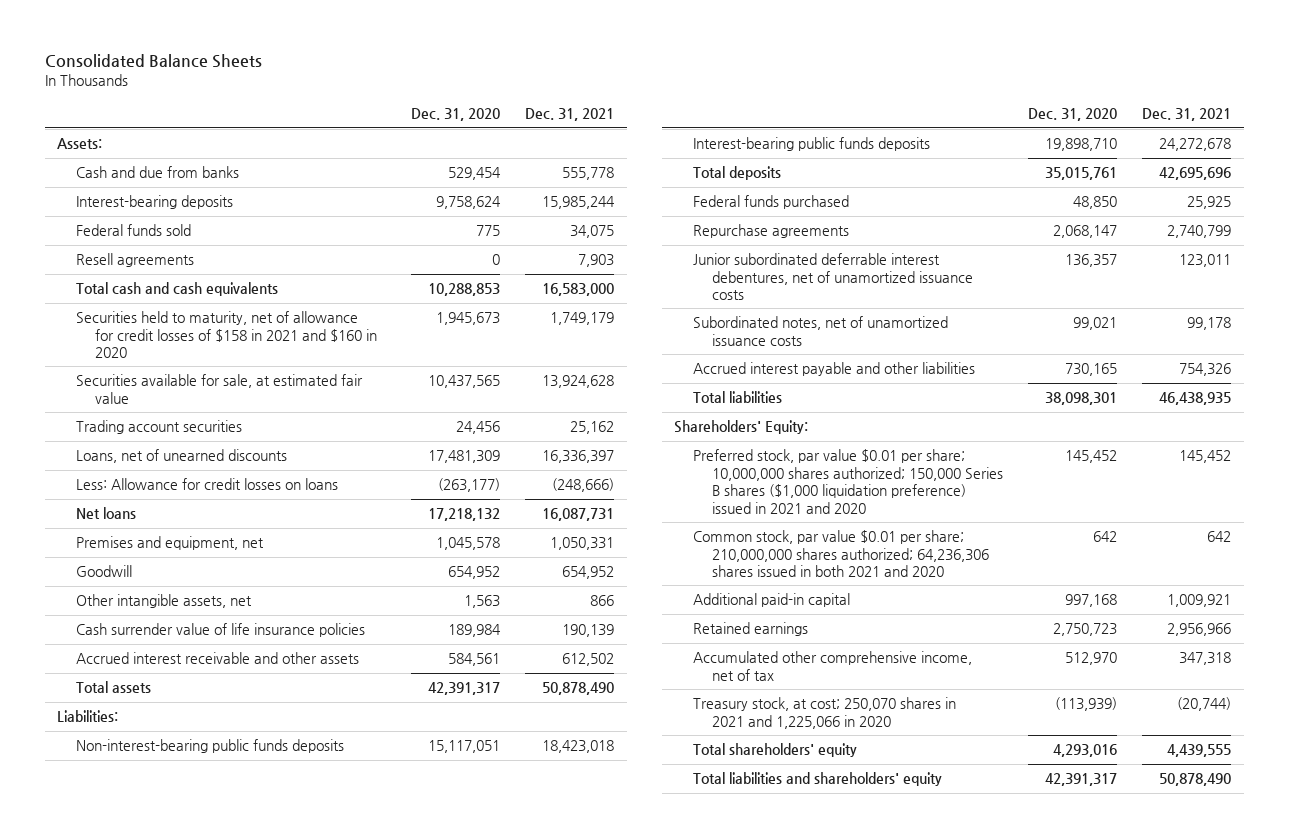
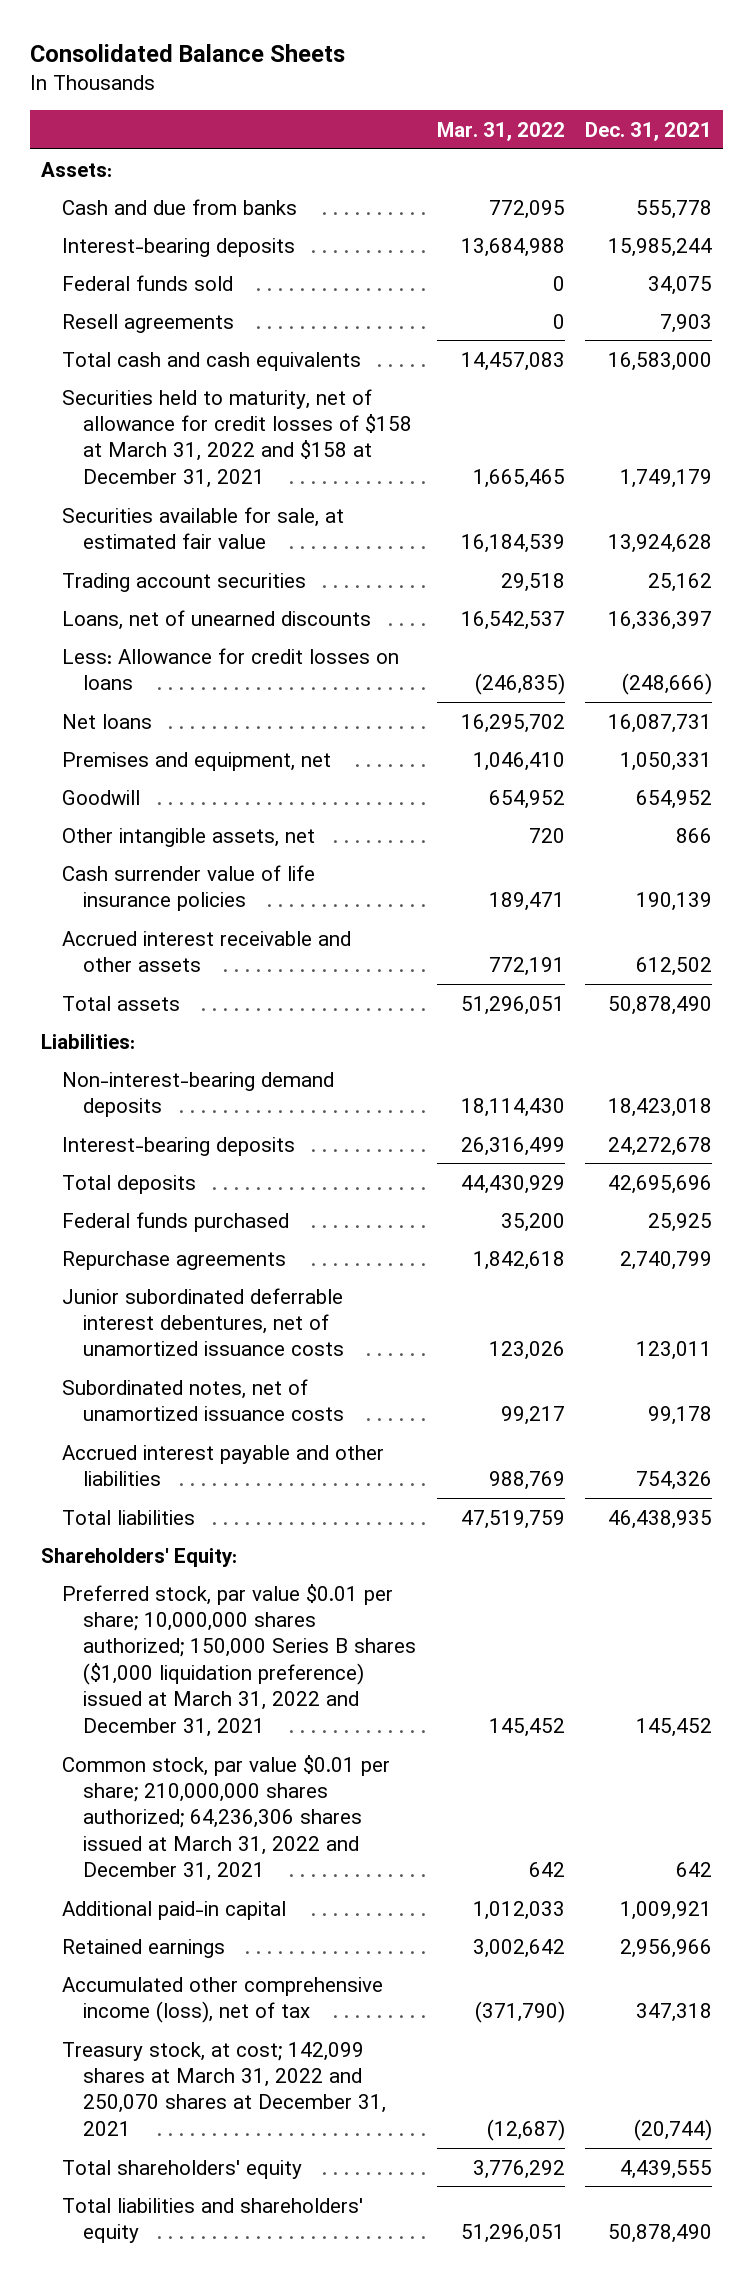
- | Dec. 31, 2020 | Dec. 31, 2021
+ | Mar. 31, 2022 | Dec. 31, 2021
- Securities held to maturity, net of allowance for credit losses of $158 in 2021 and $160 in 2020 | 1,945,673 | 1,749,179
+ Securities held to maturity, net of allowance for credit losses of $158 at March 31, 2022 and $158 at December 31, 2021 | 1,665,465 | 1,749,179
- Non-interest-bearing public funds deposits | 15,117,051 | 18,423,018
- Interest-bearing public funds deposits | 19,898,710 | 24,272,678
+ Non-interest-bearing demand deposits | 18,114,430 | 18,423,018
+ Interest-bearing deposits | 26,316,499 | 24,272,678
- Preferred stock, par value $0.01 per share; 10,000,000 shares authorized; 150,000 Series B shares ($1,000 liquidation preference) issued in 2021 and 2020 | 145,452 | 145,452
- Common stock, par value $0.01 per share; 210,000,000 shares authorized; 64,236,306 shares issued in both 2021 and 2020 | 642 | 642
+ Preferred stock, par value $0.01 per share; 10,000,000 shares authorized; 150,000 Series B shares ($1,000 liquidation preference) issued at March 31, 2022 and December 31, 2021 | 145,452 | 145,452
+ Common stock, par value $0.01 per share; 210,000,000 shares authorized; 64,236,306 shares issued at March 31, 2022 and December 31, 2021 | 642 | 642
- Accumulated other comprehensive income, net of tax | 512,970 | 347,318
- Treasury stock, at cost; 250,070 shares in 2021 and 1,225,066 in 2020 | (113,939) | (20,744)
+ Accumulated other comprehensive income (loss), net of tax | (371,790) | 347,318
+ Treasury stock, at cost; 142,099 shares at March 31, 2022 and 250,070 shares at December 31, 2021 | (12,687) | (20,744)

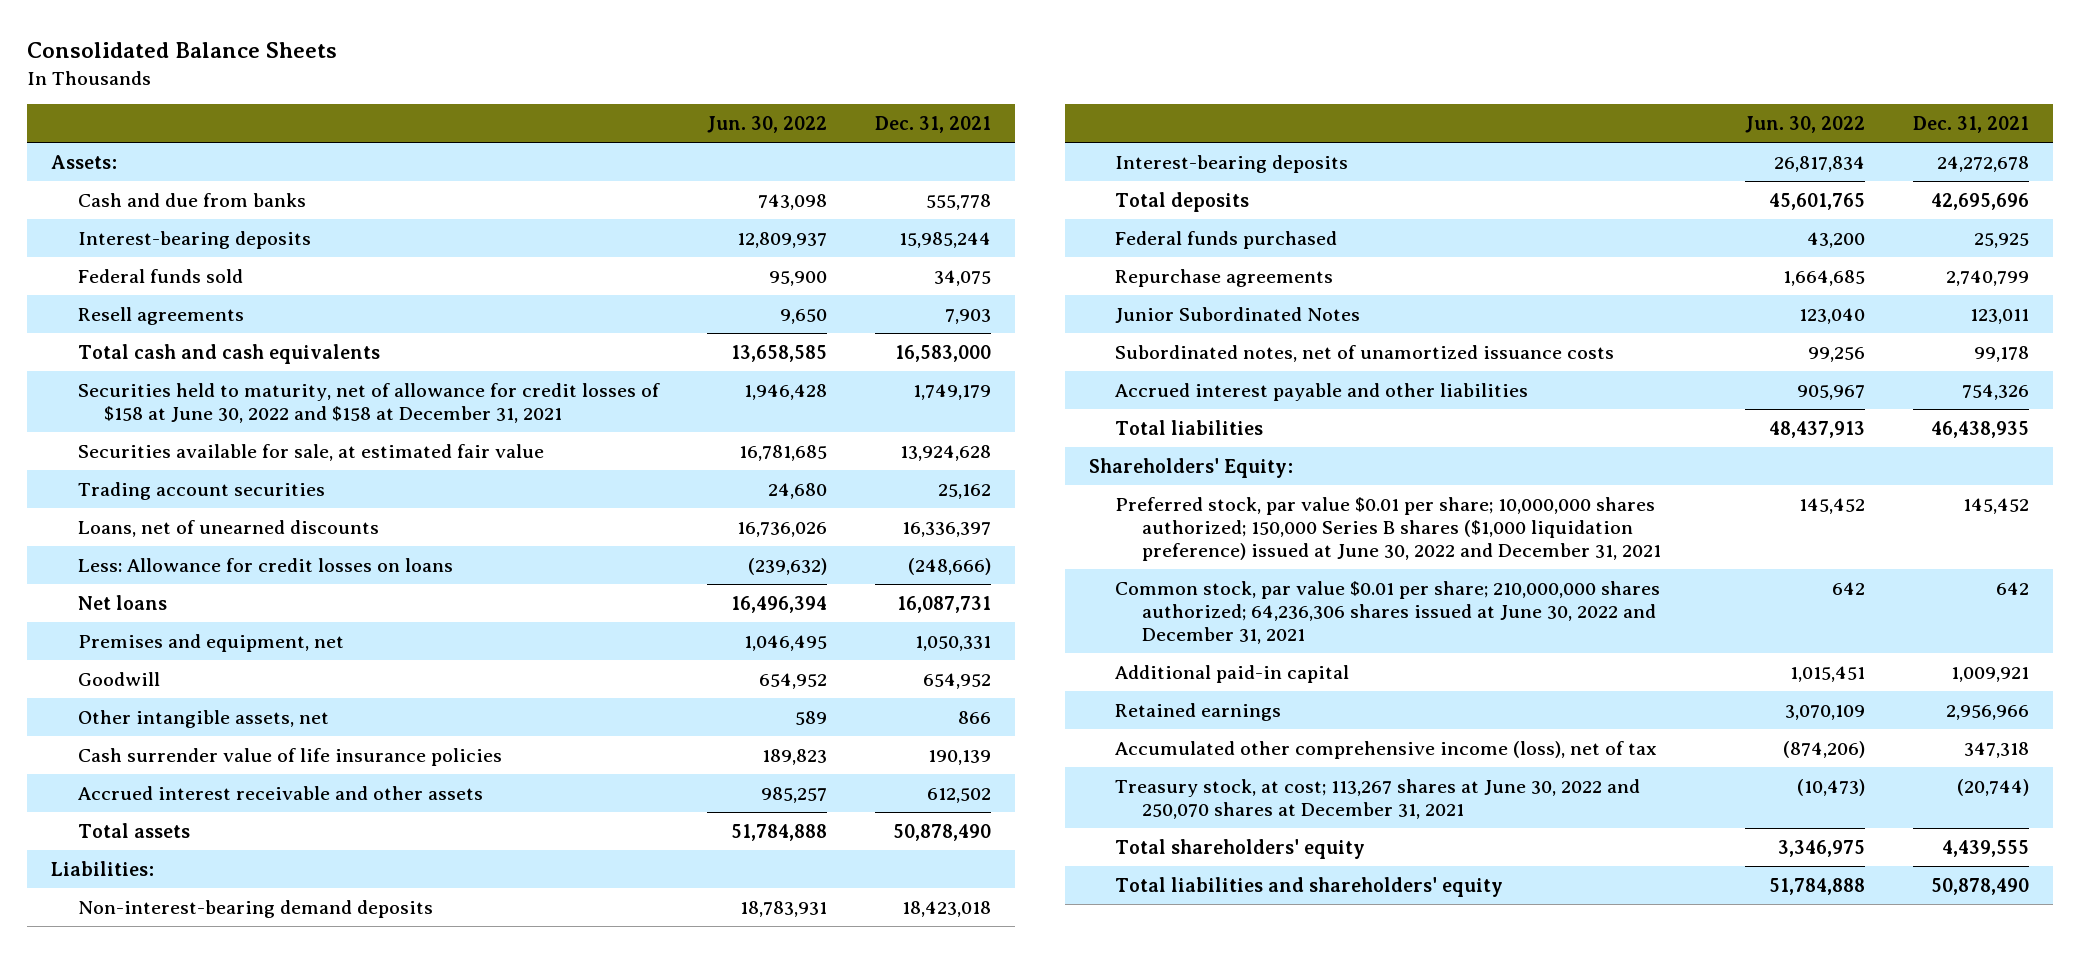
- | Mar. 31, 2022 | Dec. 31, 2021
+ | Jun. 30, 2022 | Dec. 31, 2021
- Securities held to maturity, net of allowance for credit losses of $158 at March 31, 2022 and $158 at December 31, 2021 | 1,665,465 | 1,749,179
+ Securities held to maturity, net of allowance for credit losses of $158 at June 30, 2022 and $158 at December 31, 2021 | 1,946,428 | 1,749,179
- Junior subordinated deferrable interest debentures, net of unamortized issuance costs | 123,026 | 123,011
+ Junior Subordinated Notes | 123,040 | 123,011
- Preferred stock, par value $0.01 per share; 10,000,000 shares authorized; 150,000 Series B shares ($1,000 liquidation preference) issued at March 31, 2022 and December 31, 2021 | 145,452 | 145,452
- Common stock, par value $0.01 per share; 210,000,000 shares authorized; 64,236,306 shares issued at March 31, 2022 and December 31, 2021 | 642 | 642
+ Preferred stock, par value $0.01 per share; 10,000,000 shares authorized; 150,000 Series B shares ($1,000 liquidation preference) issued at June 30, 2022 and December 31, 2021 | 145,452 | 145,452
+ Common stock, par value $0.01 per share; 210,000,000 shares authorized; 64,236,306 shares issued at June 30, 2022 and December 31, 2021 | 642 | 642
- Treasury stock, at cost; 142,099 shares at March 31, 2022 and 250,070 shares at December 31, 2021 | (12,687) | (20,744)
+ Treasury stock, at cost; 113,267 shares at June 30, 2022 and 250,070 shares at December 31, 2021 | (10,473) | (20,744)

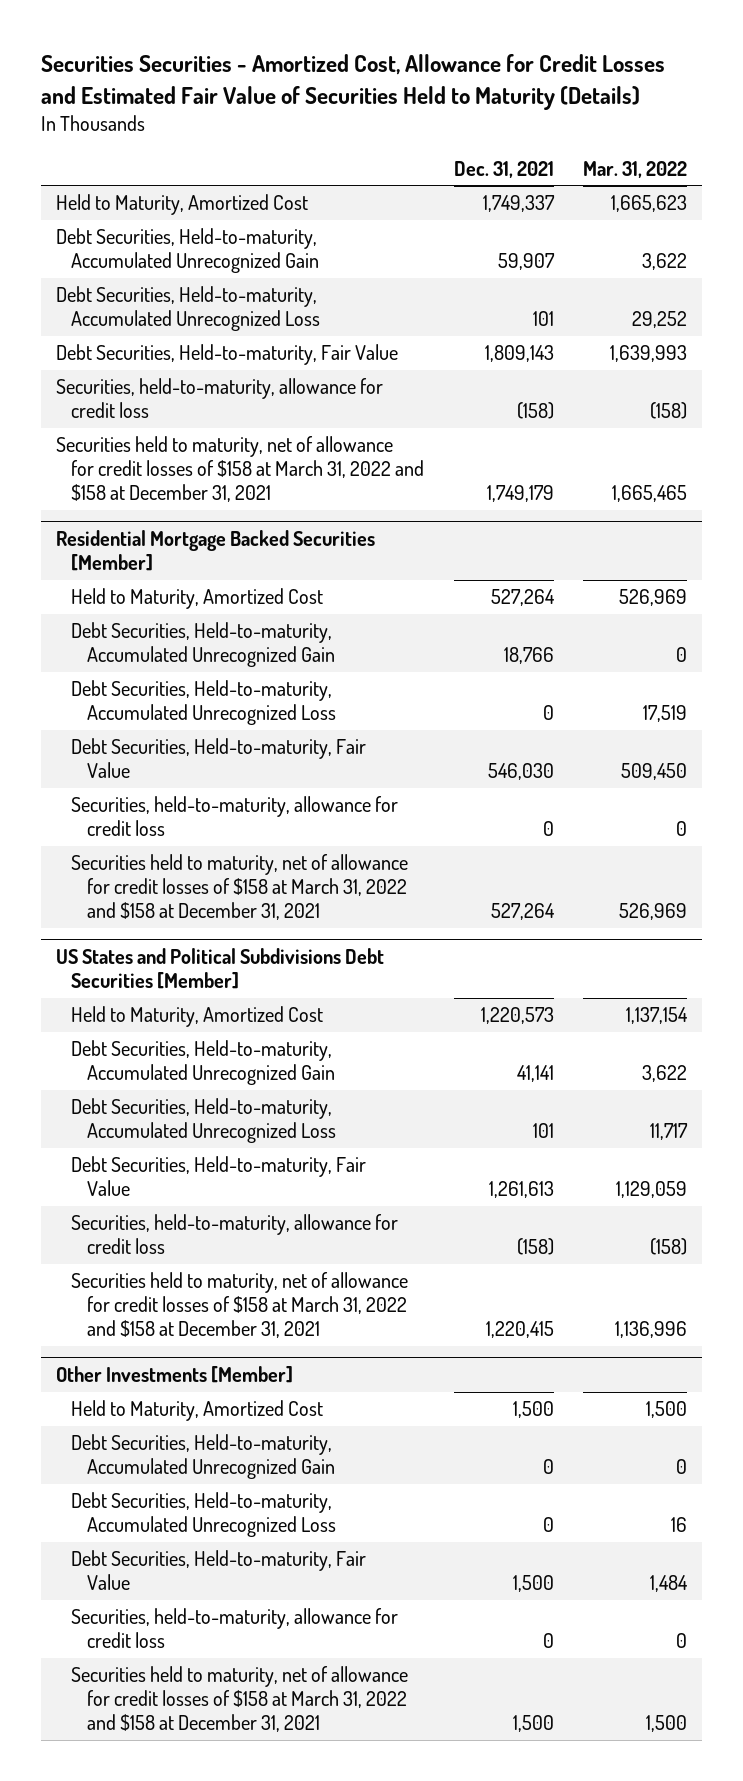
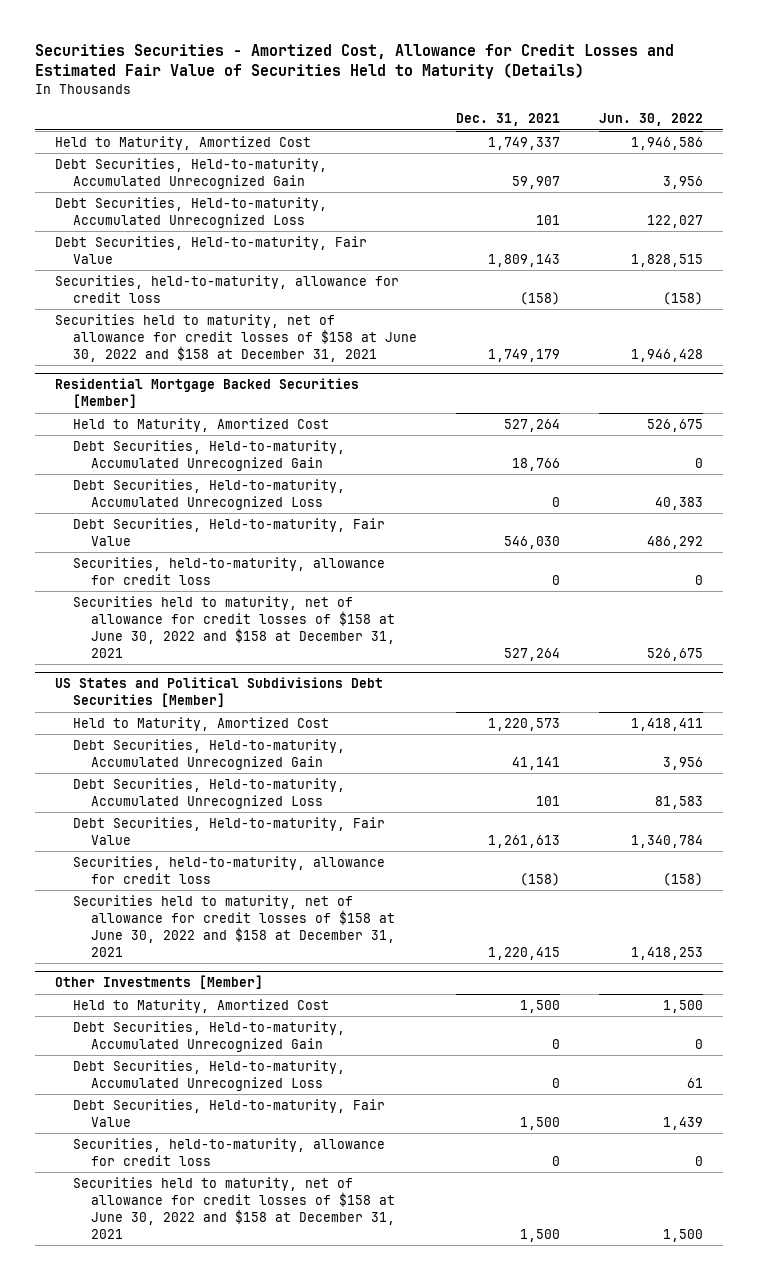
- | Dec. 31, 2021 | Mar. 31, 2022
+ | Dec. 31, 2021 | Jun. 30, 2022
- Securities held to maturity, net of allowance for credit losses of $158 at March 31, 2022 and $158 at December 31, 2021 | 1,749,179 | 1,665,465
+ Securities held to maturity, net of allowance for credit losses of $158 at June 30, 2022 and $158 at December 31, 2021 | 1,749,179 | 1,946,428
@ Residential Mortgage Backed Securities [Member]
- Securities held to maturity, net of allowance for credit losses of $158 at March 31, 2022 and $158 at December 31, 2021 | 527,264 | 526,969
+ Securities held to maturity, net of allowance for credit losses of $158 at June 30, 2022 and $158 at December 31, 2021 | 527,264 | 526,675
@ US States and Political Subdivisions Debt Securities [Member]
- Securities held to maturity, net of allowance for credit losses of $158 at March 31, 2022 and $158 at December 31, 2021 | 1,220,415 | 1,136,996
+ Securities held to maturity, net of allowance for credit losses of $158 at June 30, 2022 and $158 at December 31, 2021 | 1,220,415 | 1,418,253
@ Other Investments [Member]
- Securities held to maturity, net of allowance for credit losses of $158 at March 31, 2022 and $158 at December 31, 2021 | 1,500 | 1,500
+ Securities held to maturity, net of allowance for credit losses of $158 at June 30, 2022 and $158 at December 31, 2021 | 1,500 | 1,500

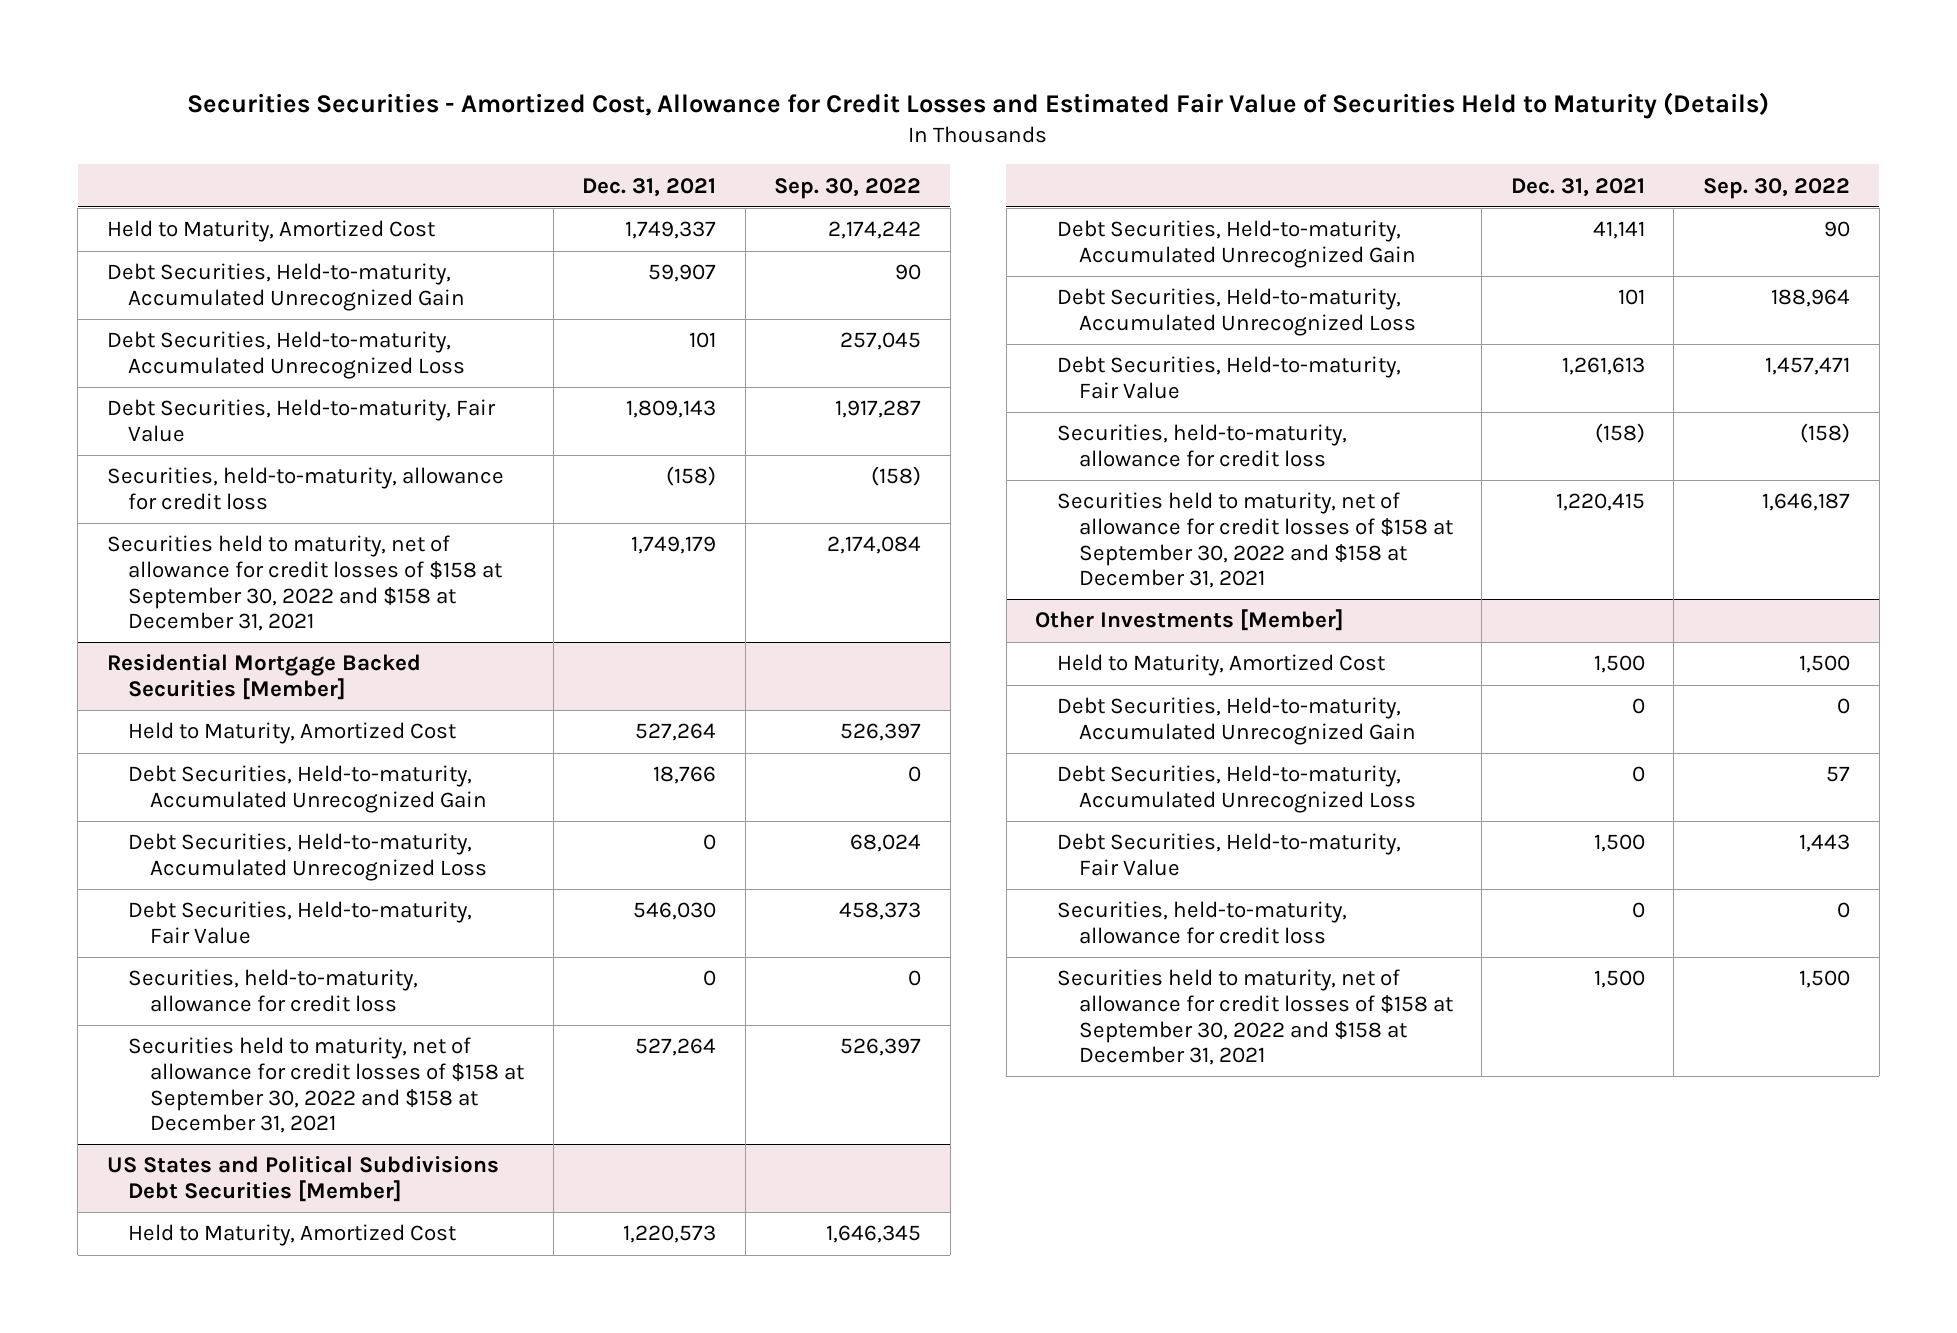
- | Dec. 31, 2021 | Jun. 30, 2022
+ | Dec. 31, 2021 | Sep. 30, 2022
- Securities held to maturity, net of allowance for credit losses of $158 at June 30, 2022 and $158 at December 31, 2021 | 1,749,179 | 1,946,428
+ Securities held to maturity, net of allowance for credit losses of $158 at September 30, 2022 and $158 at December 31, 2021 | 1,749,179 | 2,174,084
@ Residential Mortgage Backed Securities [Member]
- Securities held to maturity, net of allowance for credit losses of $158 at June 30, 2022 and $158 at December 31, 2021 | 527,264 | 526,675
+ Securities held to maturity, net of allowance for credit losses of $158 at September 30, 2022 and $158 at December 31, 2021 | 527,264 | 526,397
@ US States and Political Subdivisions Debt Securities [Member]
- Securities held to maturity, net of allowance for credit losses of $158 at June 30, 2022 and $158 at December 31, 2021 | 1,220,415 | 1,418,253
+ Securities held to maturity, net of allowance for credit losses of $158 at September 30, 2022 and $158 at December 31, 2021 | 1,220,415 | 1,646,187
@ Other Investments [Member]
- Securities held to maturity, net of allowance for credit losses of $158 at June 30, 2022 and $158 at December 31, 2021 | 1,500 | 1,500
+ Securities held to maturity, net of allowance for credit losses of $158 at September 30, 2022 and $158 at December 31, 2021 | 1,500 | 1,500

